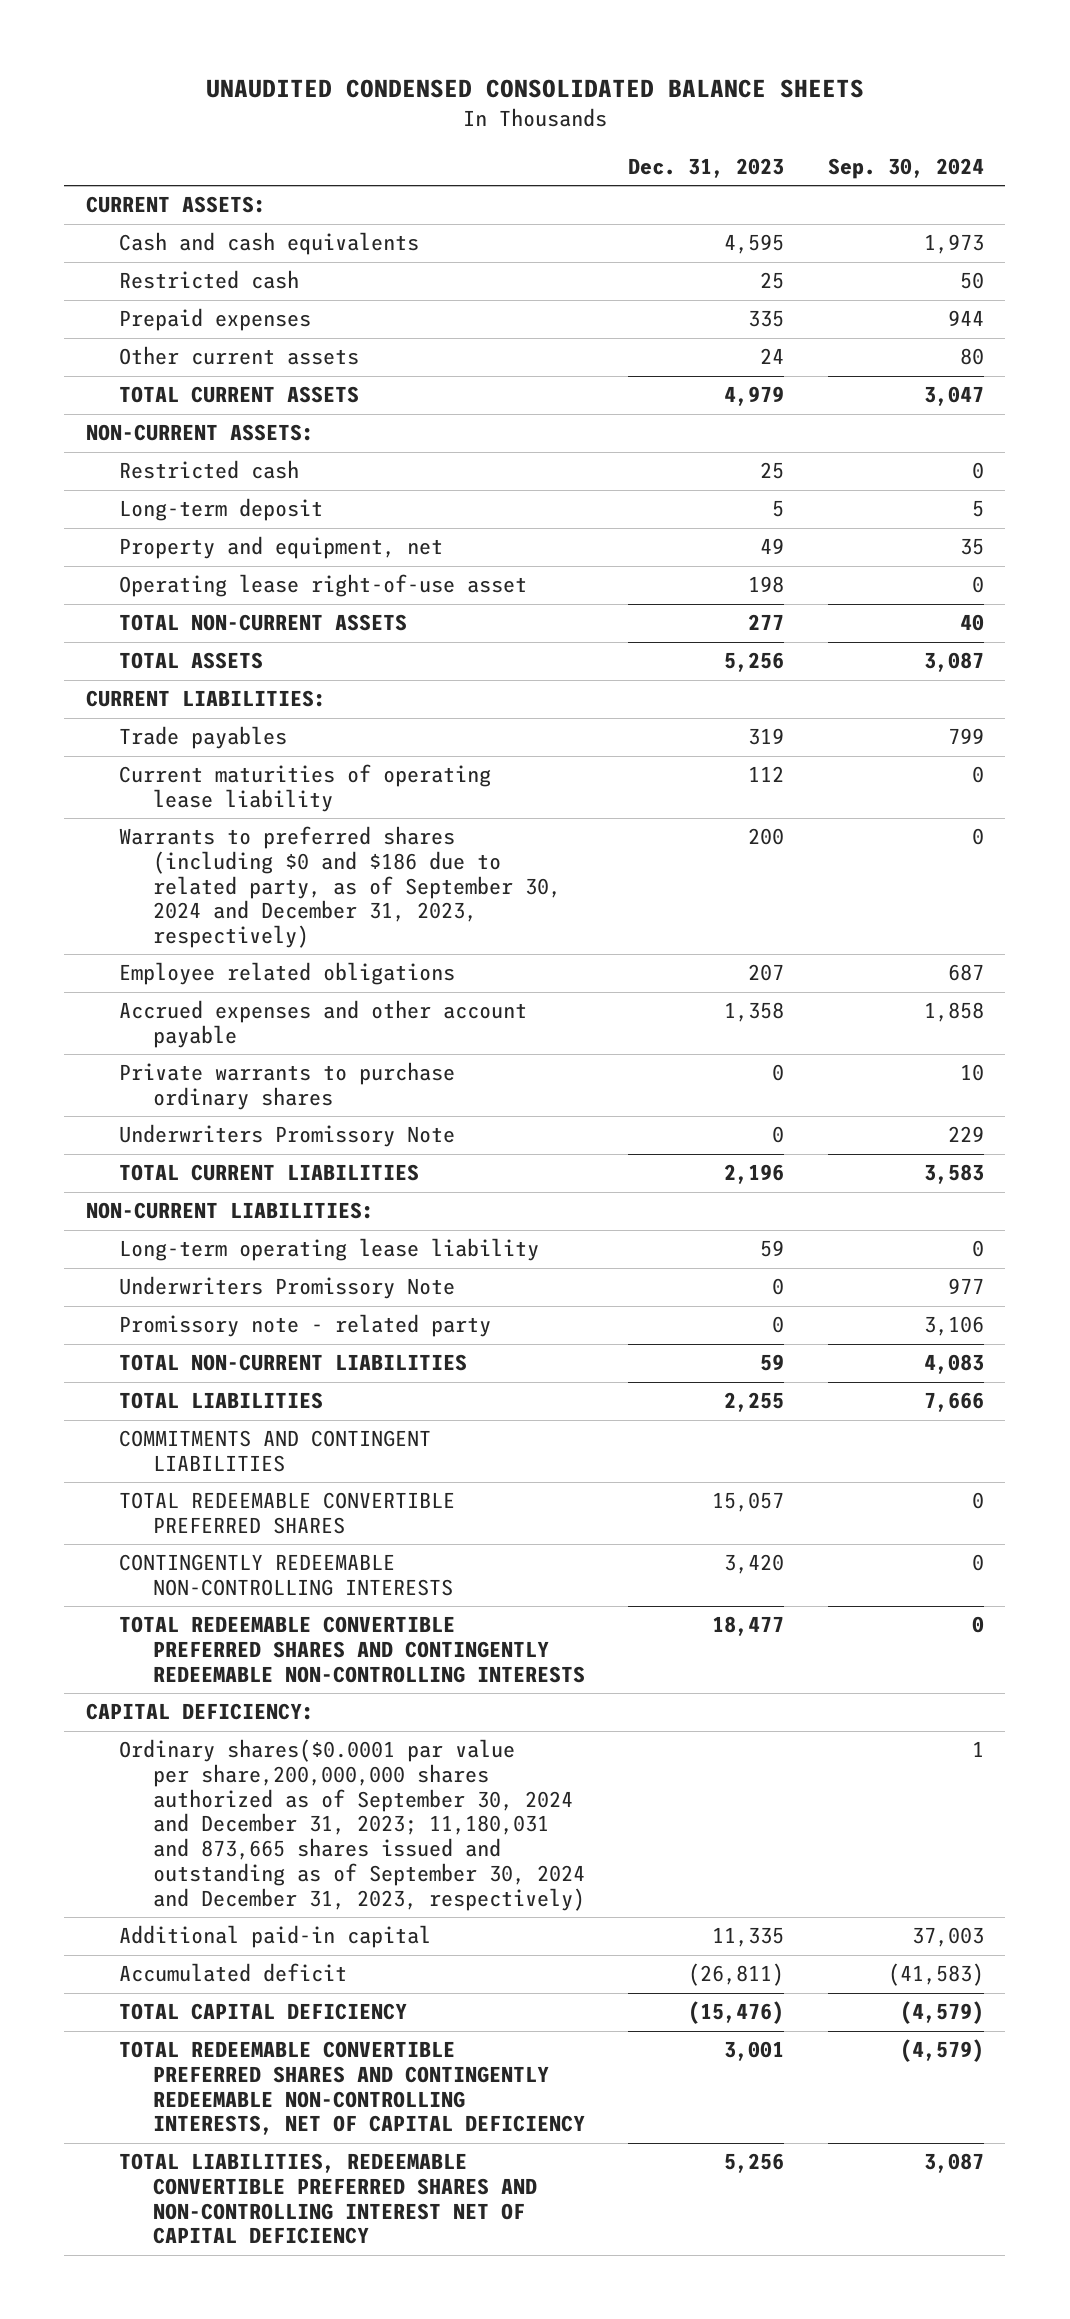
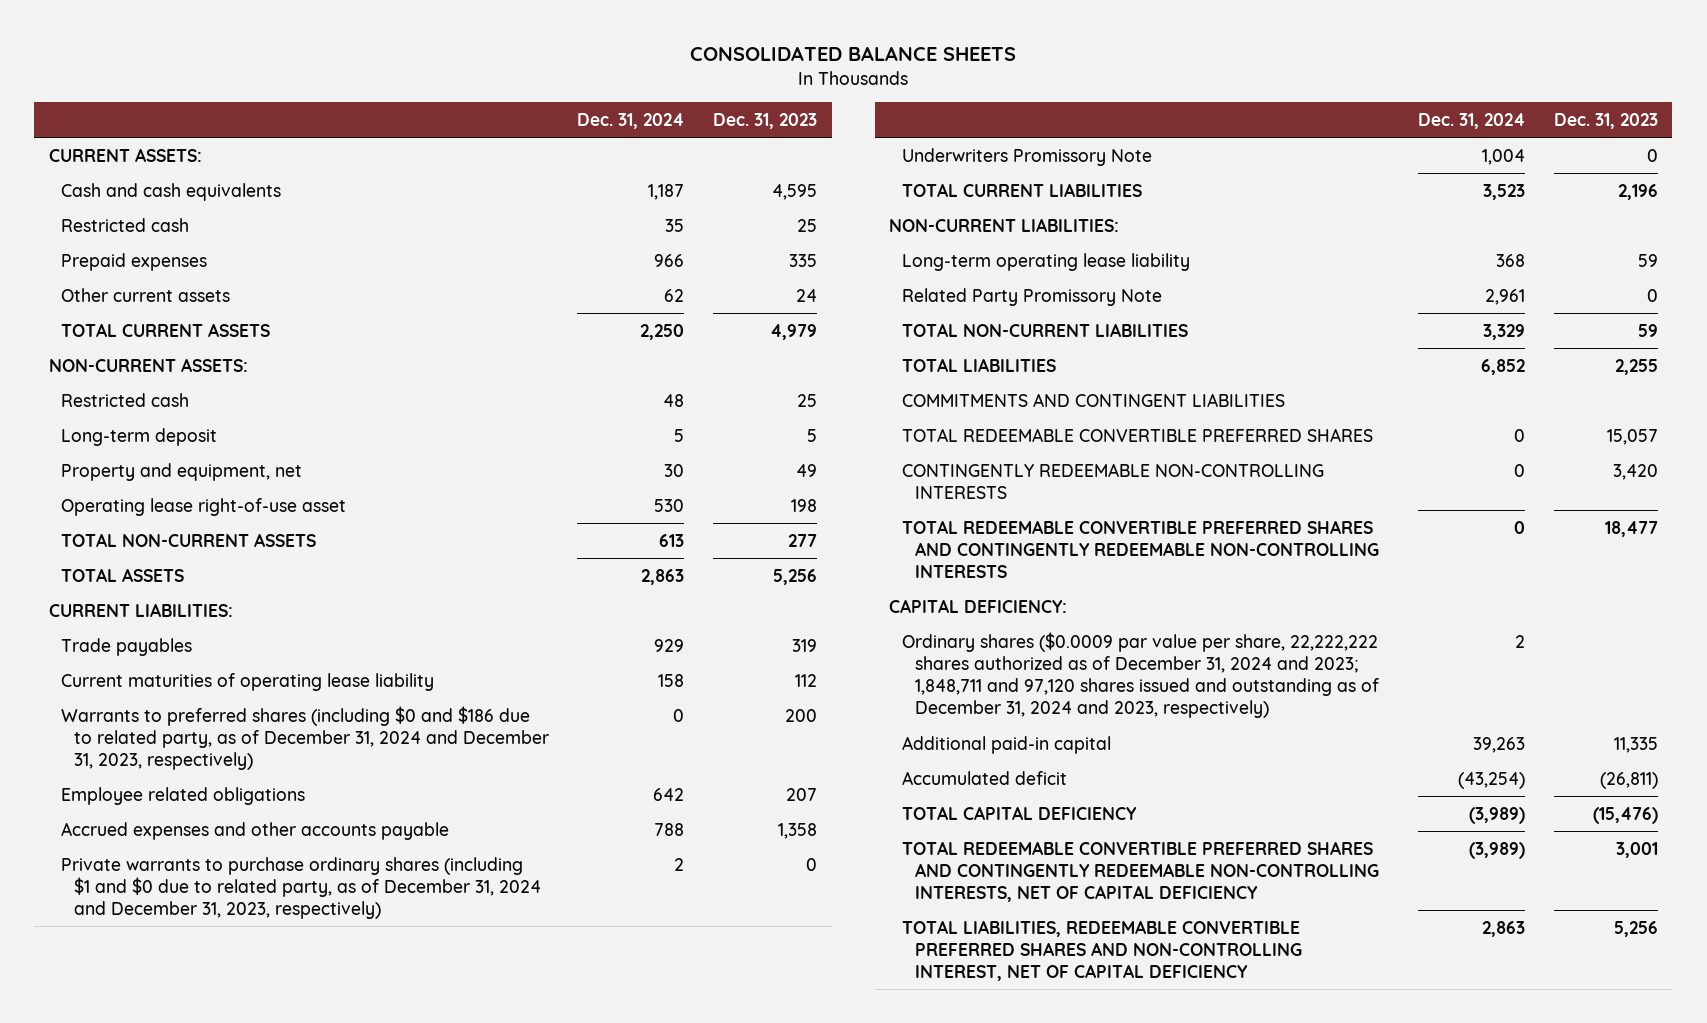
- UNAUDITED CONDENSED CONSOLIDATED BALANCE SHEETS
+ CONSOLIDATED BALANCE SHEETS
- | Dec. 31, 2023 | Sep. 30, 2024
+ | Dec. 31, 2024 | Dec. 31, 2023
- Warrants to preferred shares (including $0 and $186 due to related party, as of September 30, 2024 and December 31, 2023, respectively) | 200 | 0
+ Warrants to preferred shares (including $0 and $186 due to related party, as of December 31, 2024 and December 31, 2023, respectively) | 0 | 200
- Accrued expenses and other account payable | 1,358 | 1,858
- Private warrants to purchase ordinary shares | 0 | 10
+ Accrued expenses and other accounts payable | 788 | 1,358
+ Private warrants to purchase ordinary shares (including $1 and $0 due to related party, as of December 31, 2024 and December 31, 2023, respectively) | 2 | 0
- Underwriters Promissory Note | 0 | 977
- Promissory note - related party | 0 | 3,106
+ Related Party Promissory Note | 2,961 | 0
- Ordinary shares($0.0001 par value per share,200,000,000 shares authorized as of September 30, 2024 and December 31, 2023; 11,180,031 and 873,665 shares issued and outstanding as of September 30, 2024 and December 31, 2023, respectively) | | 1
+ Ordinary shares ($0.0009 par value per share, 22,222,222 shares authorized as of December 31, 2024 and 2023; 1,848,711 and 97,120 shares issued and outstanding as of December 31, 2024 and 2023, respectively) | 2 |
- TOTAL LIABILITIES, REDEEMABLE CONVERTIBLE PREFERRED SHARES AND NON-CONTROLLING INTEREST NET OF CAPITAL DEFICIENCY | 5,256 | 3,087
+ TOTAL LIABILITIES, REDEEMABLE CONVERTIBLE PREFERRED SHARES AND NON-CONTROLLING INTEREST, NET OF CAPITAL DEFICIENCY | 2,863 | 5,256

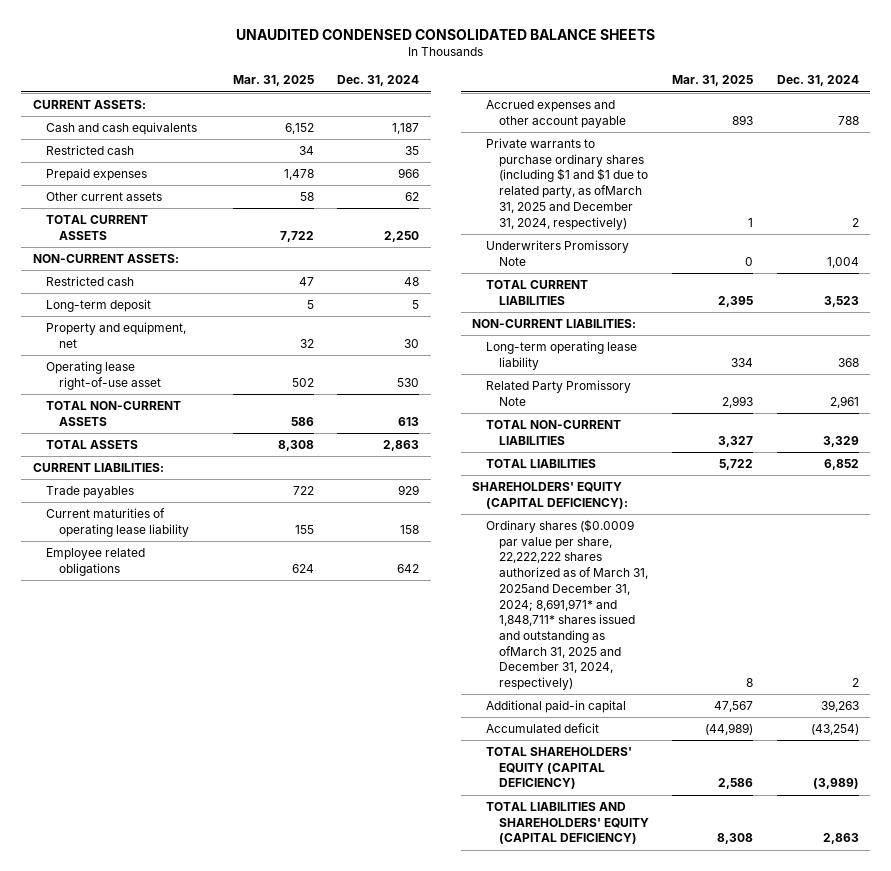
- CONSOLIDATED BALANCE SHEETS
+ UNAUDITED CONDENSED CONSOLIDATED BALANCE SHEETS
- | Dec. 31, 2024 | Dec. 31, 2023
+ | Mar. 31, 2025 | Dec. 31, 2024
- Warrants to preferred shares (including $0 and $186 due to related party, as of December 31, 2024 and December 31, 2023, respectively) | 0 | 200
- Accrued expenses and other accounts payable | 788 | 1,358
- Private warrants to purchase ordinary shares (including $1 and $0 due to related party, as of December 31, 2024 and December 31, 2023, respectively) | 2 | 0
+ Accrued expenses and other account payable | 893 | 788
+ Private warrants to purchase ordinary shares (including $1 and $1 due to related party, as ofMarch 31, 2025 and December 31, 2024, respectively) | 1 | 2
- COMMITMENTS AND CONTINGENT LIABILITIES
- TOTAL REDEEMABLE CONVERTIBLE PREFERRED SHARES | 0 | 15,057
- CONTINGENTLY REDEEMABLE NON-CONTROLLING INTERESTS | 0 | 3,420
- TOTAL REDEEMABLE CONVERTIBLE PREFERRED SHARES AND CONTINGENTLY REDEEMABLE NON-CONTROLLING INTERESTS | 0 | 18,477
- CAPITAL DEFICIENCY:
- Ordinary shares ($0.0009 par value per share, 22,222,222 shares authorized as of December 31, 2024 and 2023; 1,848,711 and 97,120 shares issued and outstanding as of December 31, 2024 and 2023, respectively) | 2 |
+ SHAREHOLDERS' EQUITY (CAPITAL DEFICIENCY):
+ Ordinary shares ($0.0009 par value per share, 22,222,222 shares authorized as of March 31, 2025and December 31, 2024; 8,691,971* and 1,848,711* shares issued and outstanding as ofMarch 31, 2025 and December 31, 2024, respectively) | 8 | 2
- TOTAL CAPITAL DEFICIENCY | (3,989) | (15,476)
- TOTAL REDEEMABLE CONVERTIBLE PREFERRED SHARES AND CONTINGENTLY REDEEMABLE NON-CONTROLLING INTERESTS, NET OF CAPITAL DEFICIENCY | (3,989) | 3,001
- TOTAL LIABILITIES, REDEEMABLE CONVERTIBLE PREFERRED SHARES AND NON-CONTROLLING INTEREST, NET OF CAPITAL DEFICIENCY | 2,863 | 5,256
+ TOTAL SHAREHOLDERS' EQUITY (CAPITAL DEFICIENCY) | 2,586 | (3,989)
+ TOTAL LIABILITIES AND SHAREHOLDERS' EQUITY (CAPITAL DEFICIENCY) | 8,308 | 2,863

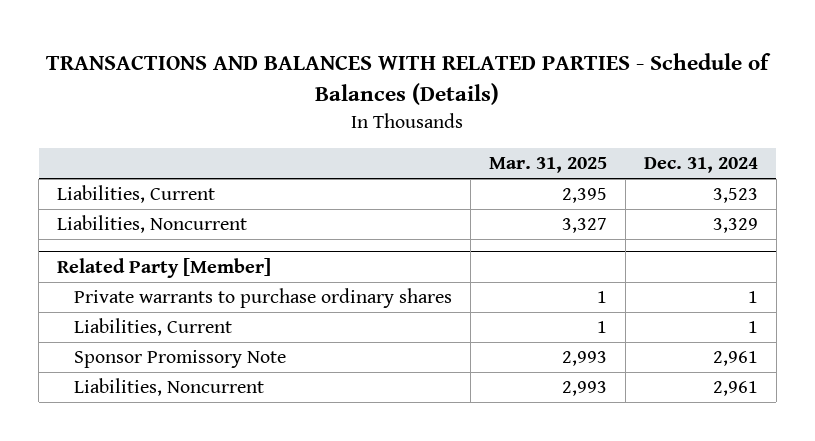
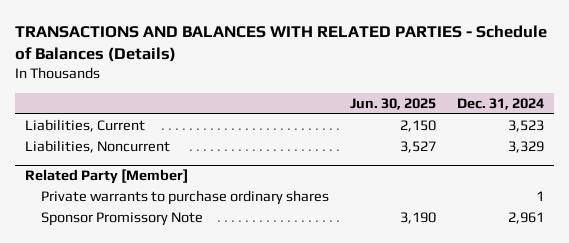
- | Mar. 31, 2025 | Dec. 31, 2024
+ | Jun. 30, 2025 | Dec. 31, 2024
@ Related Party [Member]
- Liabilities, Current | 1 | 1
- Liabilities, Noncurrent | 2,993 | 2,961

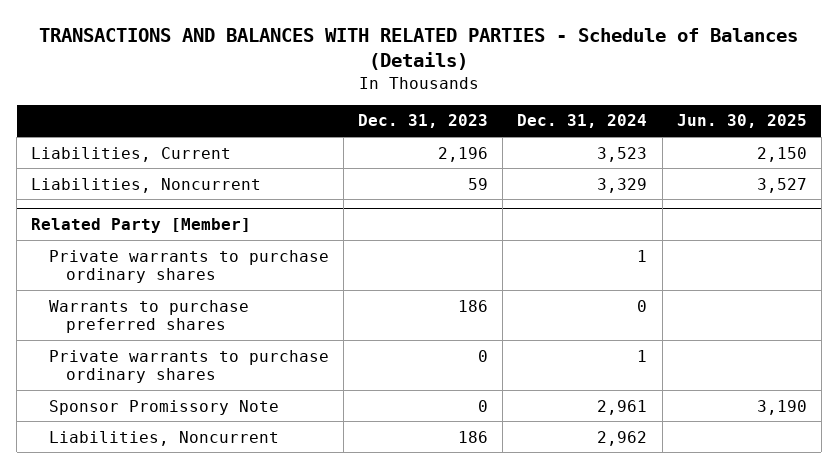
- | Jun. 30, 2025 | Dec. 31, 2024
+ | Dec. 31, 2023 | Dec. 31, 2024 | Jun. 30, 2025
@ Related Party [Member]
+ Warrants to purchase preferred shares | 186 | 0 |
+ Private warrants to purchase ordinary shares | 0 | 1 |
+ Liabilities, Noncurrent | 186 | 2,962 |

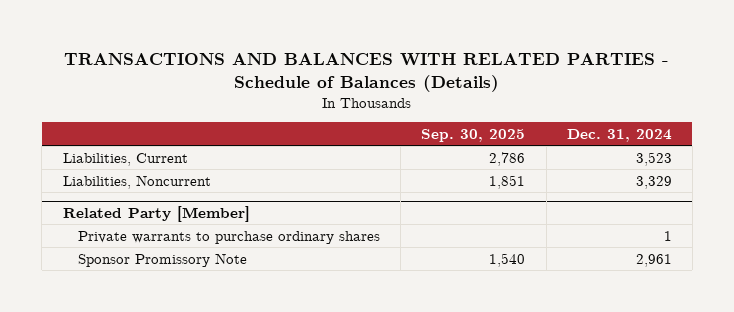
- | Dec. 31, 2023 | Dec. 31, 2024 | Jun. 30, 2025
+ | Sep. 30, 2025 | Dec. 31, 2024
@ Related Party [Member]
- Warrants to purchase preferred shares | 186 | 0 |
- Private warrants to purchase ordinary shares | 0 | 1 |
- Liabilities, Noncurrent | 186 | 2,962 |

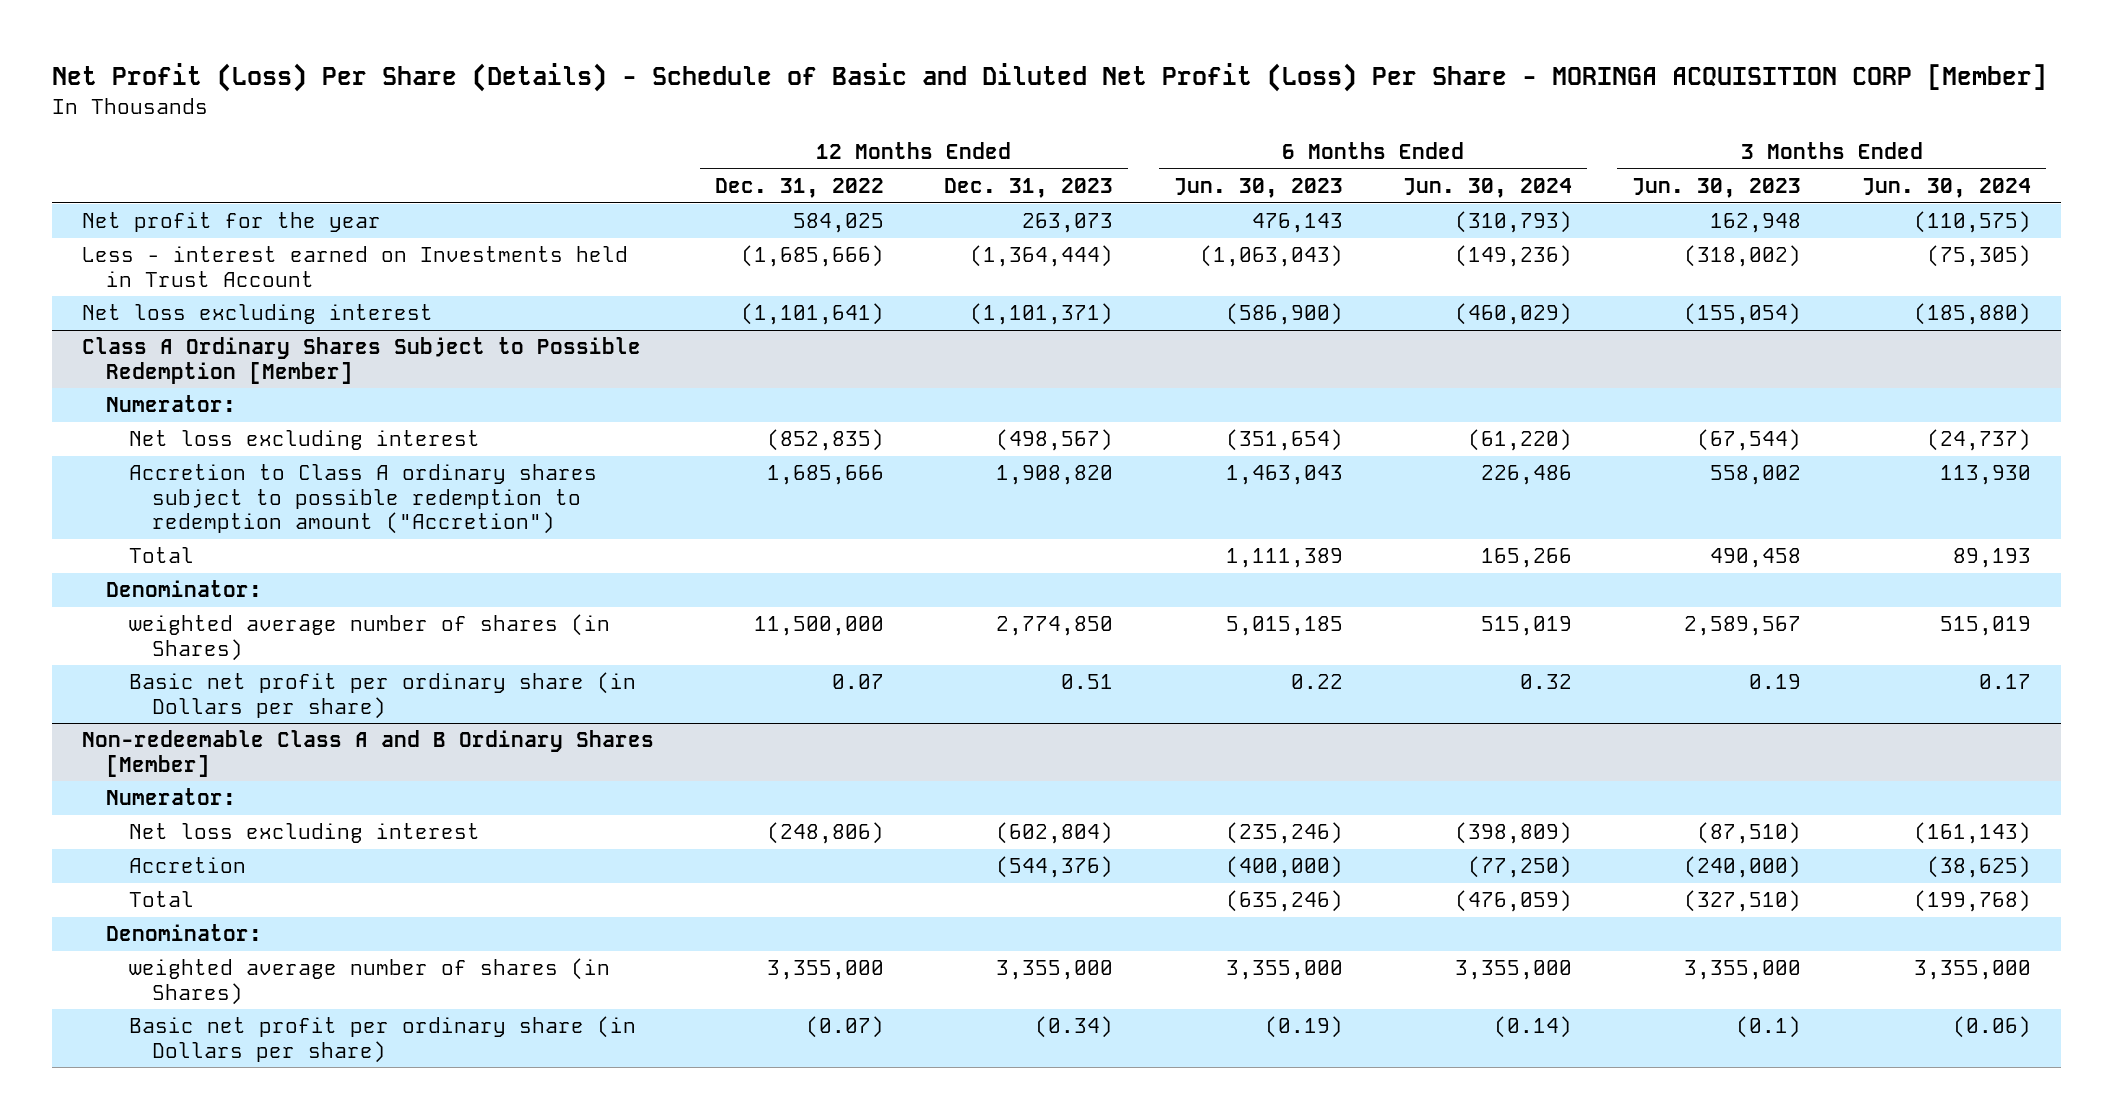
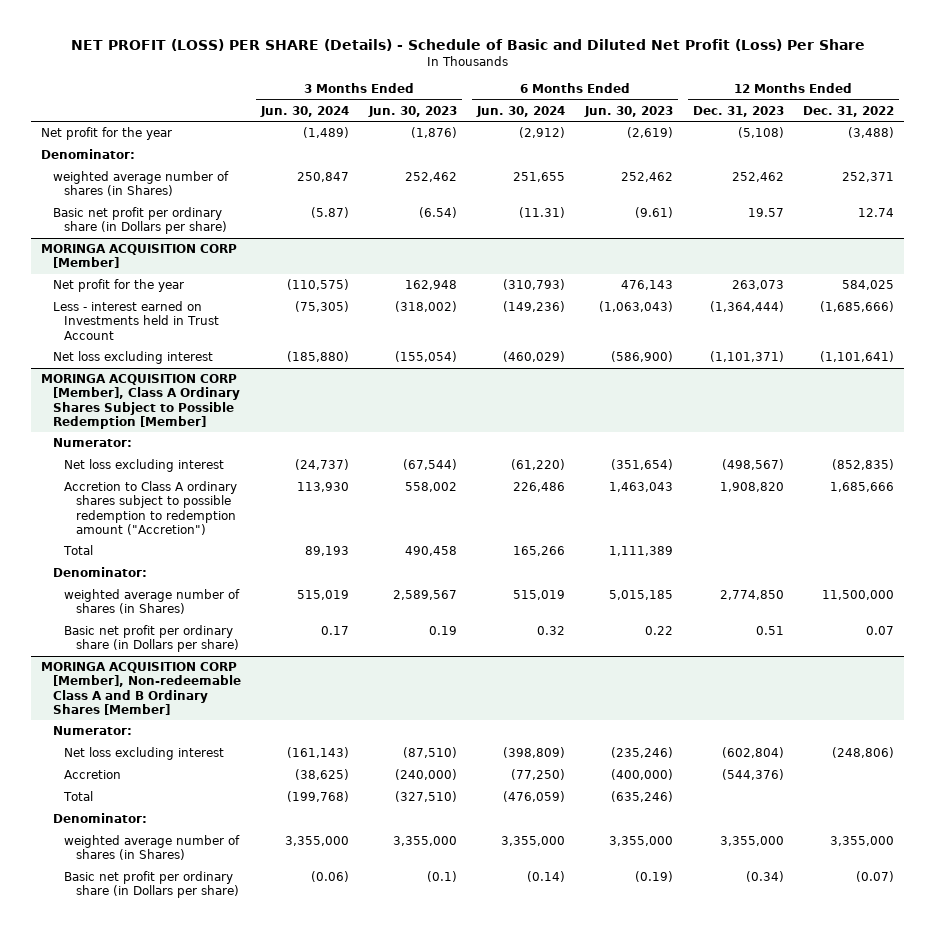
- Net Profit (Loss) Per Share (Details) - Schedule of Basic and Diluted Net Profit (Loss) Per Share - MORINGA ACQUISITION CORP [Member]
+ NET PROFIT (LOSS) PER SHARE (Details) - Schedule of Basic and Diluted Net Profit (Loss) Per Share
- | 12 Months Ended Dec. 31, 2022 | 12 Months Ended Dec. 31, 2023 | 6 Months Ended Jun. 30, 2023 | 6 Months Ended Jun. 30, 2024 | 3 Months Ended Jun. 30, 2023 | 3 Months Ended Jun. 30, 2024
+ | 3 Months Ended Jun. 30, 2024 | 3 Months Ended Jun. 30, 2023 | 6 Months Ended Jun. 30, 2024 | 6 Months Ended Jun. 30, 2023 | 12 Months Ended Dec. 31, 2023 | 12 Months Ended Dec. 31, 2022
+ Net profit for the year | (1,489) | (1,876) | (2,912) | (2,619) | (5,108) | (3,488)
+ Denominator:
+ weighted average number of shares (in Shares) | 250,847 | 252,462 | 251,655 | 252,462 | 252,462 | 252,371
+ Basic net profit per ordinary share (in Dollars per share) | (5.87) | (6.54) | (11.31) | (9.61) | 19.57 | 12.74
+ MORINGA ACQUISITION CORP [Member]
- Class A Ordinary Shares Subject to Possible Redemption [Member]
+ MORINGA ACQUISITION CORP [Member], Class A Ordinary Shares Subject to Possible Redemption [Member]
- Non-redeemable Class A and B Ordinary Shares [Member]
+ MORINGA ACQUISITION CORP [Member], Non-redeemable Class A and B Ordinary Shares [Member]

